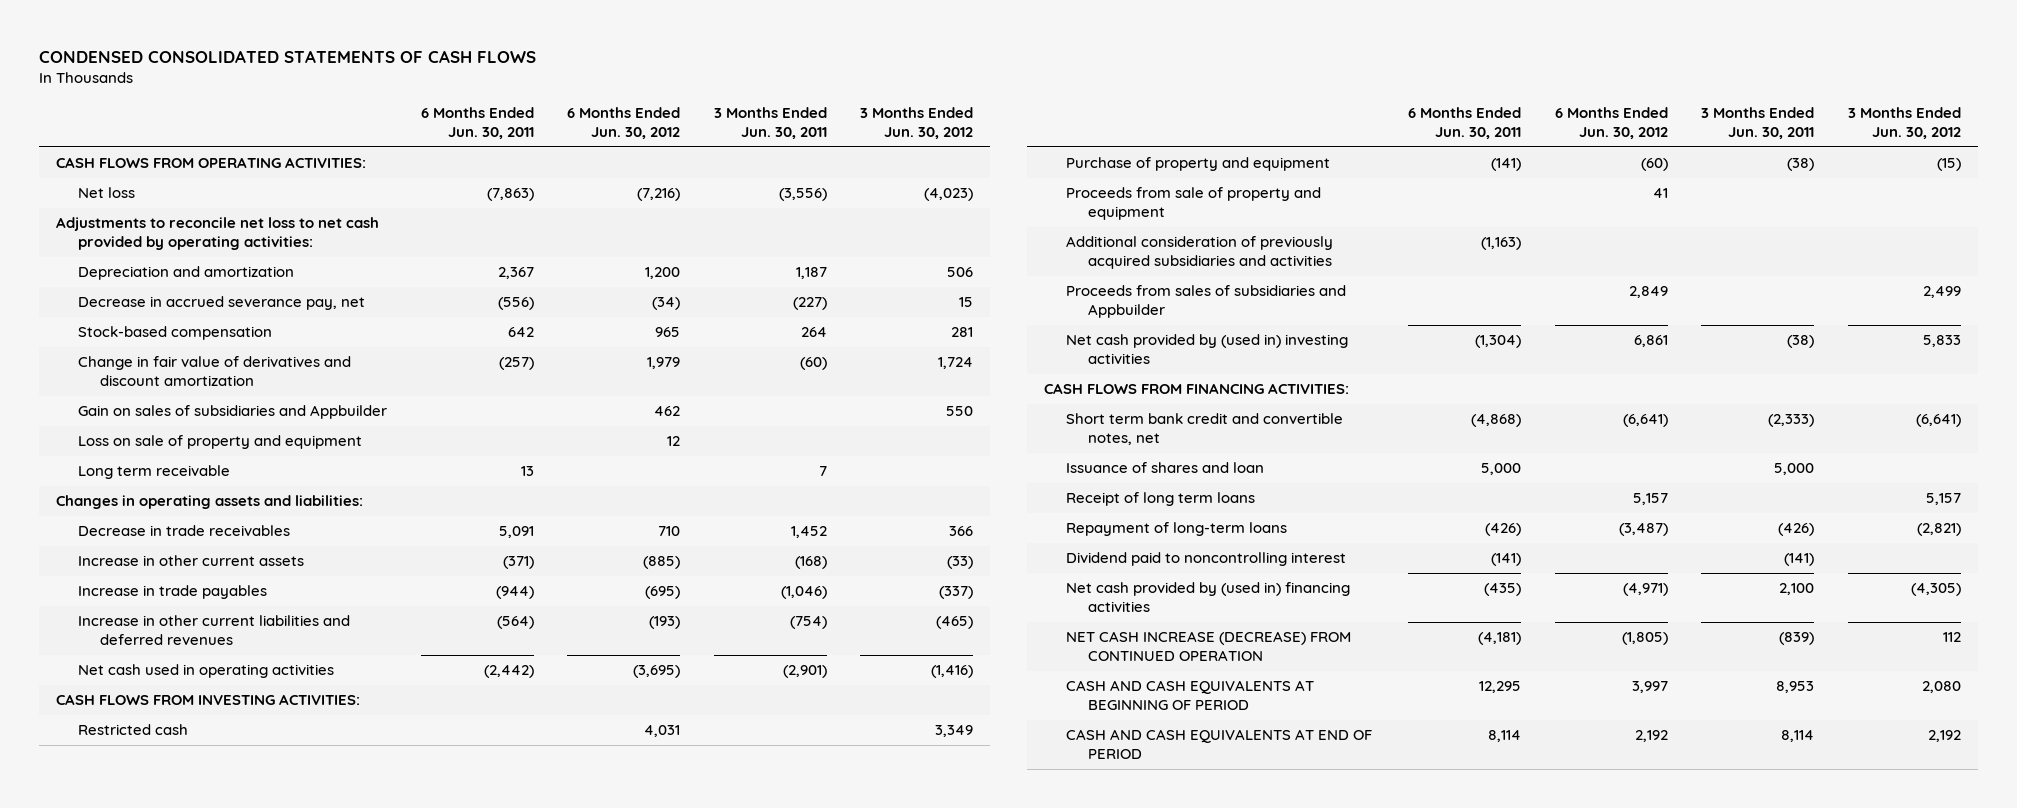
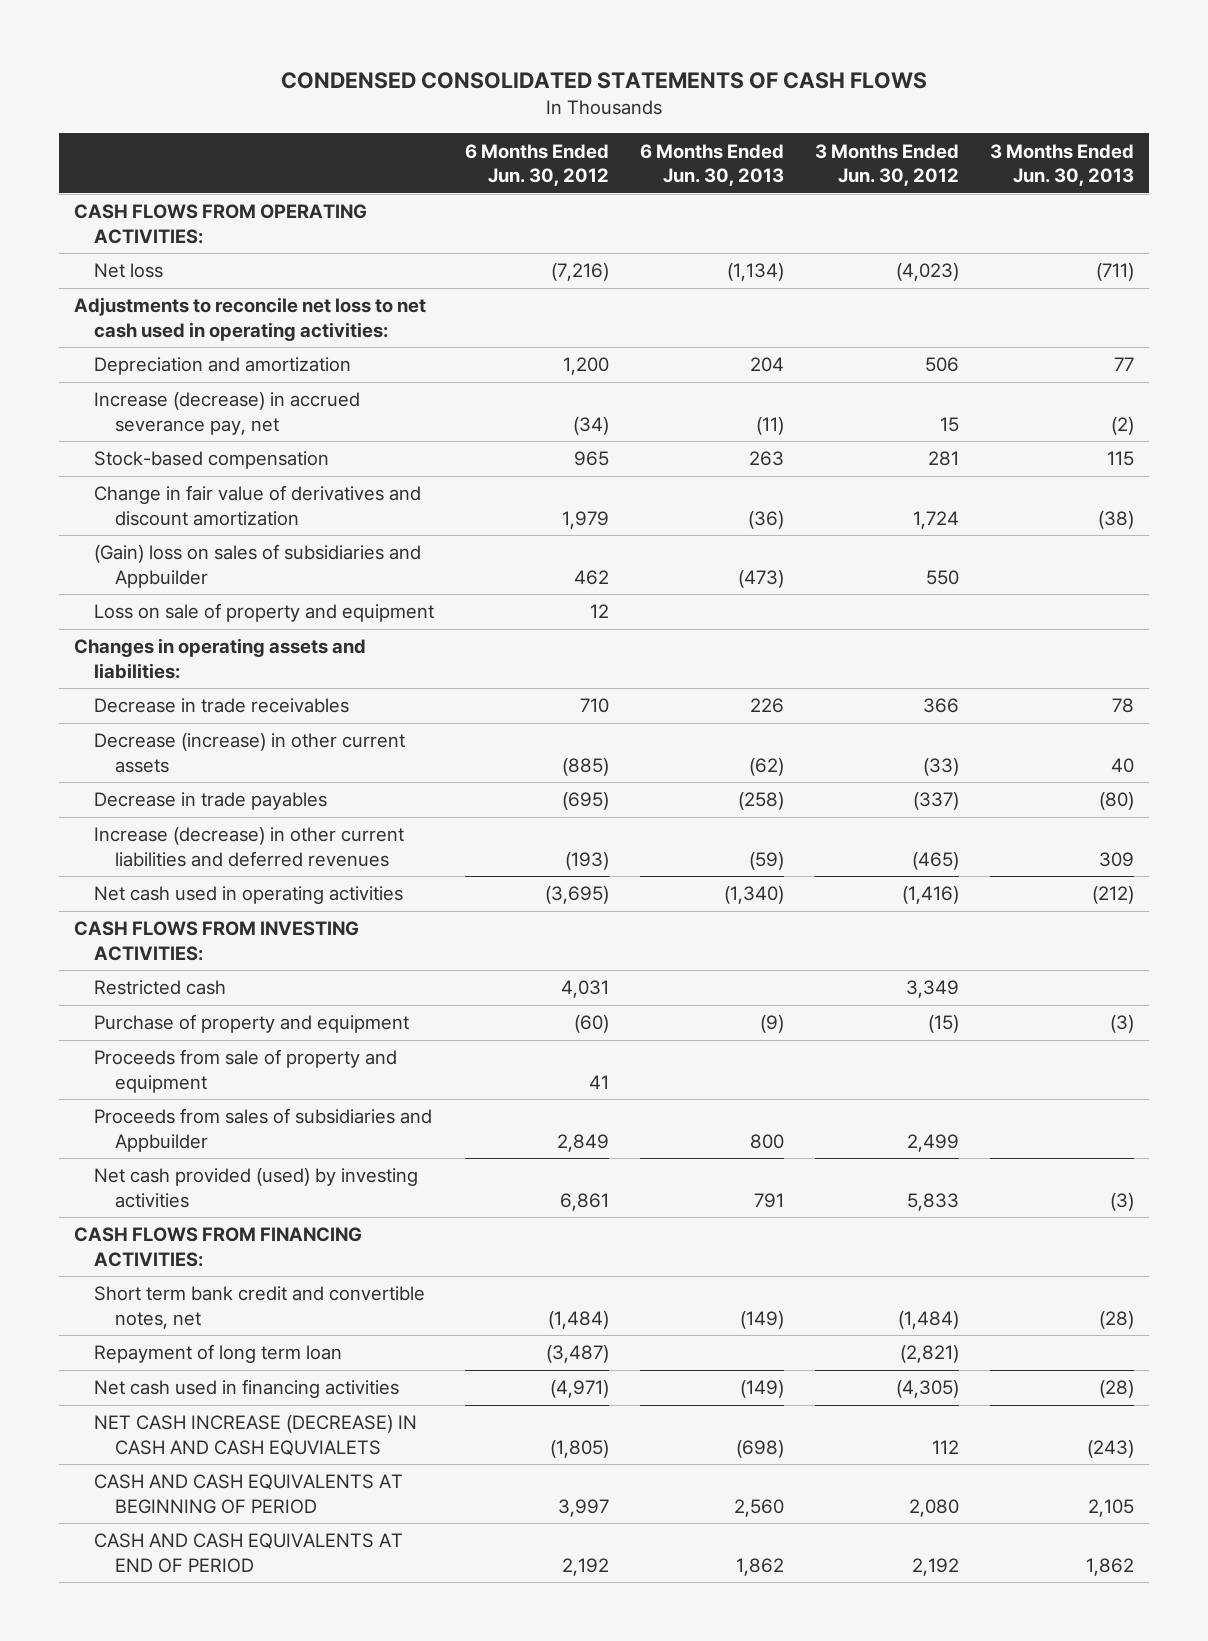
- | 6 Months Ended Jun. 30, 2011 | 6 Months Ended Jun. 30, 2012 | 3 Months Ended Jun. 30, 2011 | 3 Months Ended Jun. 30, 2012
+ | 6 Months Ended Jun. 30, 2012 | 6 Months Ended Jun. 30, 2013 | 3 Months Ended Jun. 30, 2012 | 3 Months Ended Jun. 30, 2013
- Adjustments to reconcile net loss to net cash provided by operating activities:
+ Adjustments to reconcile net loss to net cash used in operating activities:
- Decrease in accrued severance pay, net | (556) | (34) | (227) | 15
+ Increase (decrease) in accrued severance pay, net | (34) | (11) | 15 | (2)
- Gain on sales of subsidiaries and Appbuilder | | 462 | | 550
+ (Gain) loss on sales of subsidiaries and Appbuilder | 462 | (473) | 550 |
- Long term receivable | 13 | | 7 |
- Increase in other current assets | (371) | (885) | (168) | (33)
- Increase in trade payables | (944) | (695) | (1,046) | (337)
- Increase in other current liabilities and deferred revenues | (564) | (193) | (754) | (465)
+ Decrease (increase) in other current assets | (885) | (62) | (33) | 40
+ Decrease in trade payables | (695) | (258) | (337) | (80)
+ Increase (decrease) in other current liabilities and deferred revenues | (193) | (59) | (465) | 309
- Additional consideration of previously acquired subsidiaries and activities | (1,163) | | |
- Net cash provided by (used in) investing activities | (1,304) | 6,861 | (38) | 5,833
+ Net cash provided (used) by investing activities | 6,861 | 791 | 5,833 | (3)
- Short term bank credit and convertible notes, net | (4,868) | (6,641) | (2,333) | (6,641)
- Issuance of shares and loan | 5,000 | | 5,000 |
- Receipt of long term loans | | 5,157 | | 5,157
- Repayment of long-term loans | (426) | (3,487) | (426) | (2,821)
- Dividend paid to noncontrolling interest | (141) | | (141) |
- Net cash provided by (used in) financing activities | (435) | (4,971) | 2,100 | (4,305)
- NET CASH INCREASE (DECREASE) FROM CONTINUED OPERATION | (4,181) | (1,805) | (839) | 112
+ Short term bank credit and convertible notes, net | (1,484) | (149) | (1,484) | (28)
+ Repayment of long term loan | (3,487) | | (2,821) |
+ Net cash used in financing activities | (4,971) | (149) | (4,305) | (28)
+ NET CASH INCREASE (DECREASE) IN CASH AND CASH EQUVIALETS | (1,805) | (698) | 112 | (243)

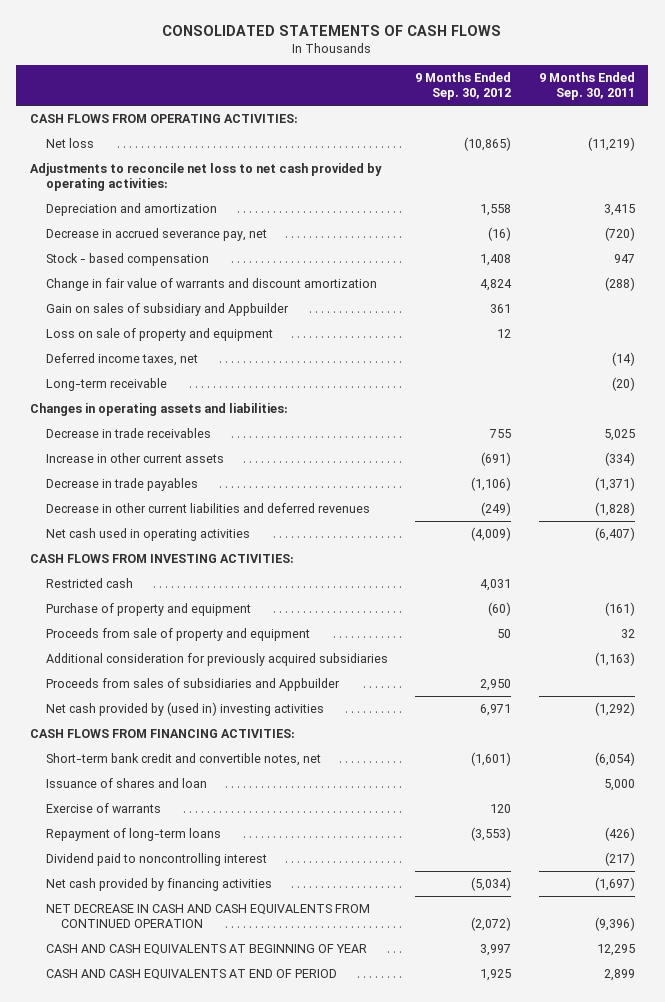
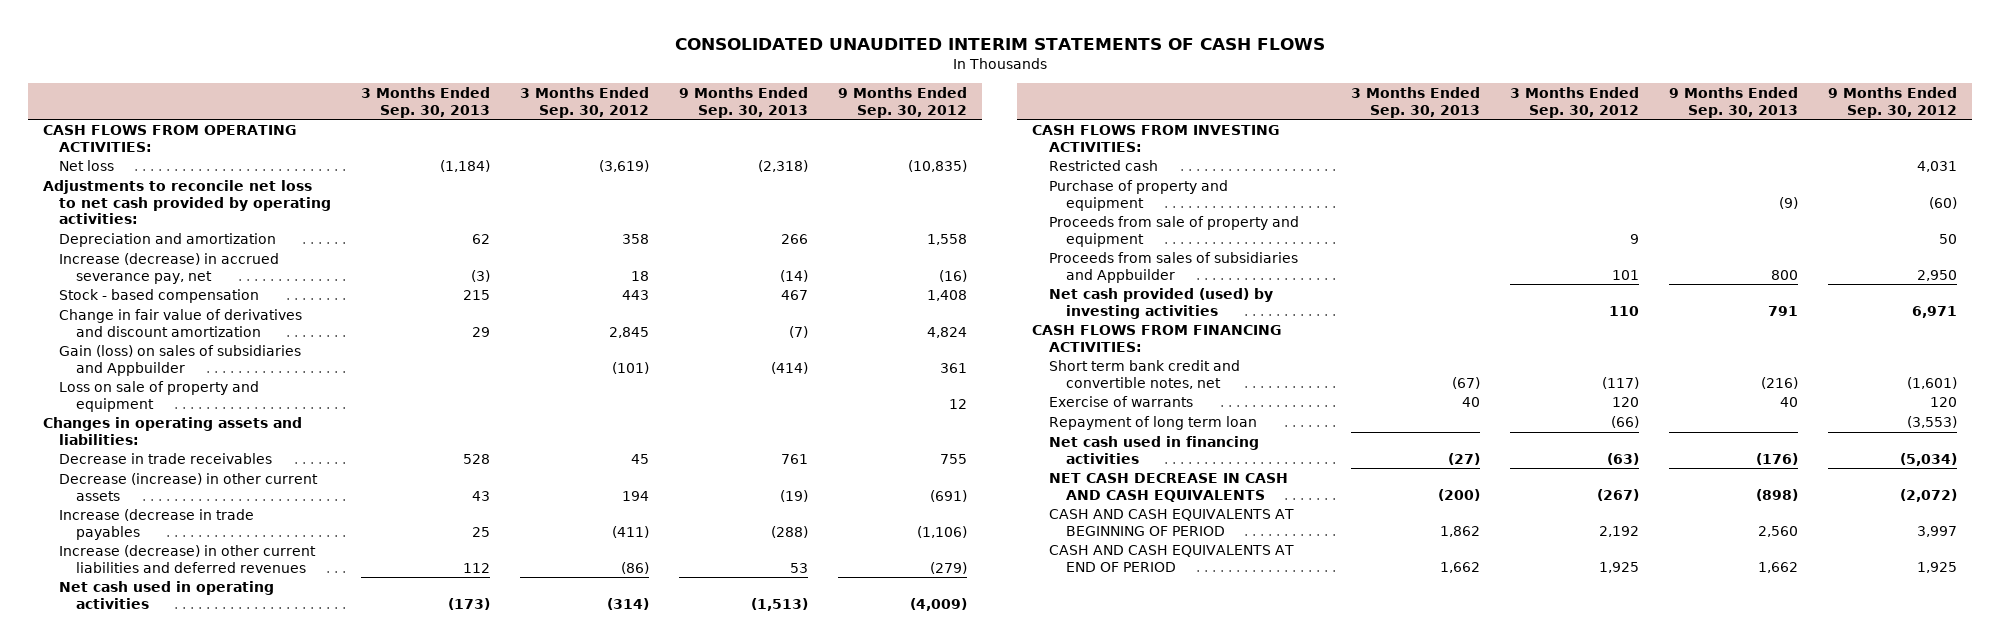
- CONSOLIDATED STATEMENTS OF CASH FLOWS
+ CONSOLIDATED UNAUDITED INTERIM STATEMENTS OF CASH FLOWS
- | 9 Months Ended Sep. 30, 2012 | 9 Months Ended Sep. 30, 2011
+ | 3 Months Ended Sep. 30, 2013 | 3 Months Ended Sep. 30, 2012 | 9 Months Ended Sep. 30, 2013 | 9 Months Ended Sep. 30, 2012
- Net loss | (10,865) | (11,219)
+ Net loss | (1,184) | (3,619) | (2,318) | (10,835)
- Decrease in accrued severance pay, net | (16) | (720)
+ Increase (decrease) in accrued severance pay, net | (3) | 18 | (14) | (16)
- Change in fair value of warrants and discount amortization | 4,824 | (288)
- Gain on sales of subsidiary and Appbuilder | 361 |
+ Change in fair value of derivatives and discount amortization | 29 | 2,845 | (7) | 4,824
+ Gain (loss) on sales of subsidiaries and Appbuilder | | (101) | (414) | 361
- Deferred income taxes, net | | (14)
- Long-term receivable | | (20)
- Increase in other current assets | (691) | (334)
- Decrease in trade payables | (1,106) | (1,371)
- Decrease in other current liabilities and deferred revenues | (249) | (1,828)
+ Decrease (increase) in other current assets | 43 | 194 | (19) | (691)
+ Increase (decrease in trade payables | 25 | (411) | (288) | (1,106)
+ Increase (decrease) in other current liabilities and deferred revenues | 112 | (86) | 53 | (279)
- Additional consideration for previously acquired subsidiaries | | (1,163)
- Net cash provided by (used in) investing activities | 6,971 | (1,292)
+ Net cash provided (used) by investing activities | | 110 | 791 | 6,971
- Short-term bank credit and convertible notes, net | (1,601) | (6,054)
- Issuance of shares and loan | | 5,000
+ Short term bank credit and convertible notes, net | (67) | (117) | (216) | (1,601)
- Repayment of long-term loans | (3,553) | (426)
- Dividend paid to noncontrolling interest | | (217)
- Net cash provided by financing activities | (5,034) | (1,697)
- NET DECREASE IN CASH AND CASH EQUIVALENTS FROM CONTINUED OPERATION | (2,072) | (9,396)
- CASH AND CASH EQUIVALENTS AT BEGINNING OF YEAR | 3,997 | 12,295
+ Repayment of long term loan | | (66) | | (3,553)
+ Net cash used in financing activities | (27) | (63) | (176) | (5,034)
+ NET CASH DECREASE IN CASH AND CASH EQUIVALENTS | (200) | (267) | (898) | (2,072)
+ CASH AND CASH EQUIVALENTS AT BEGINNING OF PERIOD | 1,862 | 2,192 | 2,560 | 3,997

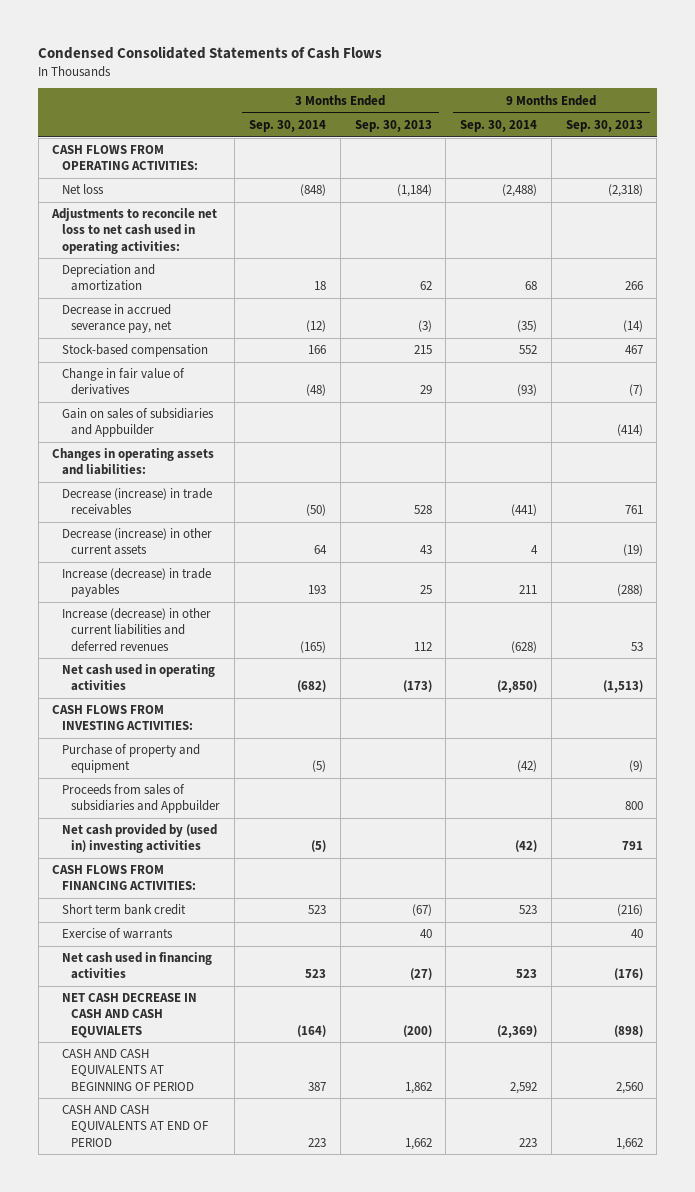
- CONSOLIDATED UNAUDITED INTERIM STATEMENTS OF CASH FLOWS
+ Condensed Consolidated Statements of Cash Flows
- | 3 Months Ended Sep. 30, 2013 | 3 Months Ended Sep. 30, 2012 | 9 Months Ended Sep. 30, 2013 | 9 Months Ended Sep. 30, 2012
+ | 3 Months Ended Sep. 30, 2014 | 3 Months Ended Sep. 30, 2013 | 9 Months Ended Sep. 30, 2014 | 9 Months Ended Sep. 30, 2013
- Adjustments to reconcile net loss to net cash provided by operating activities:
+ Adjustments to reconcile net loss to net cash used in operating activities:
- Increase (decrease) in accrued severance pay, net | (3) | 18 | (14) | (16)
- Stock - based compensation | 215 | 443 | 467 | 1,408
- Change in fair value of derivatives and discount amortization | 29 | 2,845 | (7) | 4,824
- Gain (loss) on sales of subsidiaries and Appbuilder | | (101) | (414) | 361
- Loss on sale of property and equipment | | | | 12
+ Decrease in accrued severance pay, net | (12) | (3) | (35) | (14)
+ Stock-based compensation | 166 | 215 | 552 | 467
+ Change in fair value of derivatives | (48) | 29 | (93) | (7)
+ Gain on sales of subsidiaries and Appbuilder | | | | (414)
- Decrease in trade receivables | 528 | 45 | 761 | 755
+ Decrease (increase) in trade receivables | (50) | 528 | (441) | 761
- Increase (decrease in trade payables | 25 | (411) | (288) | (1,106)
+ Increase (decrease) in trade payables | 193 | 25 | 211 | (288)
- Restricted cash | | | | 4,031
- Proceeds from sale of property and equipment | | 9 | | 50
- Net cash provided (used) by investing activities | | 110 | 791 | 6,971
+ Net cash provided by (used in) investing activities | (5) | | (42) | 791
- Short term bank credit and convertible notes, net | (67) | (117) | (216) | (1,601)
+ Short term bank credit | 523 | (67) | 523 | (216)
- Repayment of long term loan | | (66) | | (3,553)
- NET CASH DECREASE IN CASH AND CASH EQUIVALENTS | (200) | (267) | (898) | (2,072)
+ NET CASH DECREASE IN CASH AND CASH EQUVIALETS | (164) | (200) | (2,369) | (898)

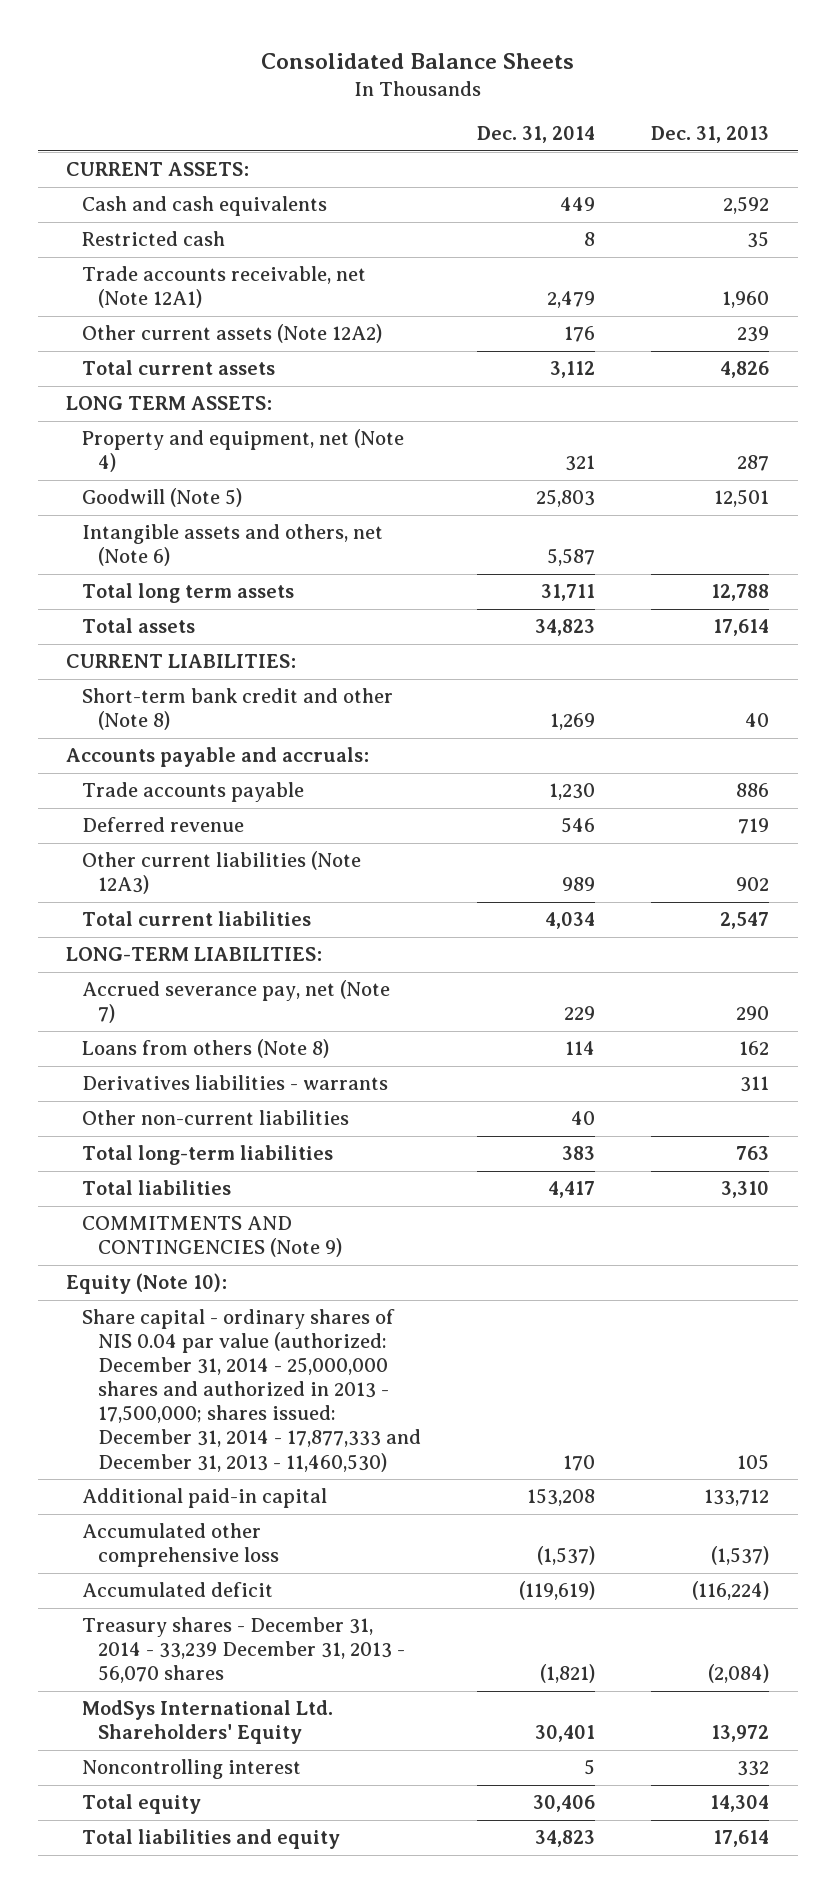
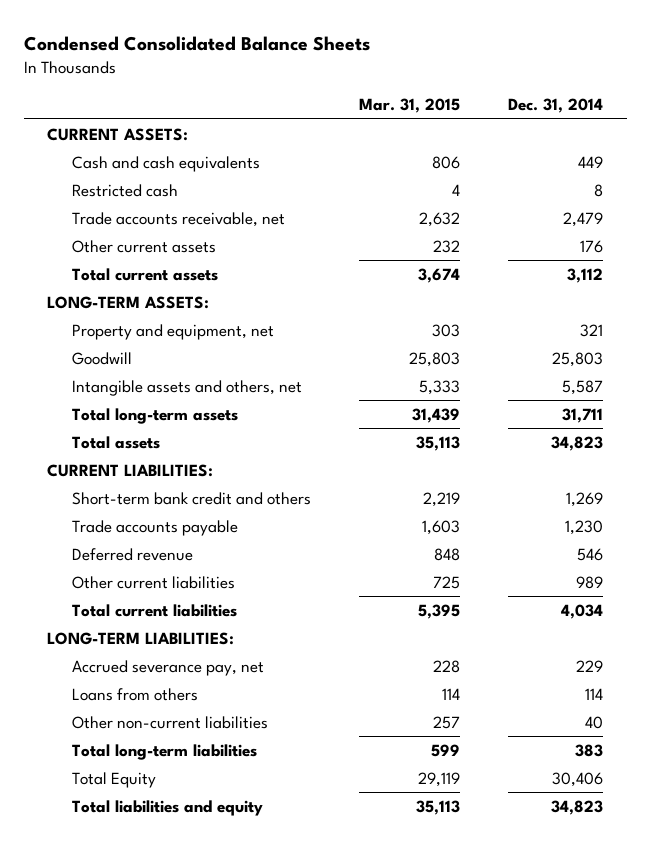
- Consolidated Balance Sheets
+ Condensed Consolidated Balance Sheets
- | Dec. 31, 2014 | Dec. 31, 2013
+ | Mar. 31, 2015 | Dec. 31, 2014
- Trade accounts receivable, net (Note 12A1) | 2,479 | 1,960
- Other current assets (Note 12A2) | 176 | 239
+ Trade accounts receivable, net | 2,632 | 2,479
+ Other current assets | 232 | 176
- LONG TERM ASSETS:
- Property and equipment, net (Note 4) | 321 | 287
- Goodwill (Note 5) | 25,803 | 12,501
- Intangible assets and others, net (Note 6) | 5,587 |
- Total long term assets | 31,711 | 12,788
+ LONG-TERM ASSETS:
+ Property and equipment, net | 303 | 321
+ Goodwill | 25,803 | 25,803
+ Intangible assets and others, net | 5,333 | 5,587
+ Total long-term assets | 31,439 | 31,711
- Short-term bank credit and other (Note 8) | 1,269 | 40
- Accounts payable and accruals:
+ Short-term bank credit and others | 2,219 | 1,269
- Other current liabilities (Note 12A3) | 989 | 902
+ Other current liabilities | 725 | 989
- Accrued severance pay, net (Note 7) | 229 | 290
- Loans from others (Note 8) | 114 | 162
- Derivatives liabilities - warrants | | 311
+ Accrued severance pay, net | 228 | 229
+ Loans from others | 114 | 114
- Total liabilities | 4,417 | 3,310
- COMMITMENTS AND CONTINGENCIES (Note 9)
- Equity (Note 10):
- Share capital - ordinary shares of NIS 0.04 par value (authorized: December 31, 2014 - 25,000,000 shares and authorized in 2013 - 17,500,000; shares issued: December 31, 2014 - 17,877,333 and December 31, 2013 - 11,460,530) | 170 | 105
- Additional paid-in capital | 153,208 | 133,712
- Accumulated other comprehensive loss | (1,537) | (1,537)
- Accumulated deficit | (119,619) | (116,224)
- Treasury shares - December 31, 2014 - 33,239 December 31, 2013 - 56,070 shares | (1,821) | (2,084)
- ModSys International Ltd. Shareholders' Equity | 30,401 | 13,972
- Noncontrolling interest | 5 | 332
- Total equity | 30,406 | 14,304
+ Total Equity | 29,119 | 30,406

